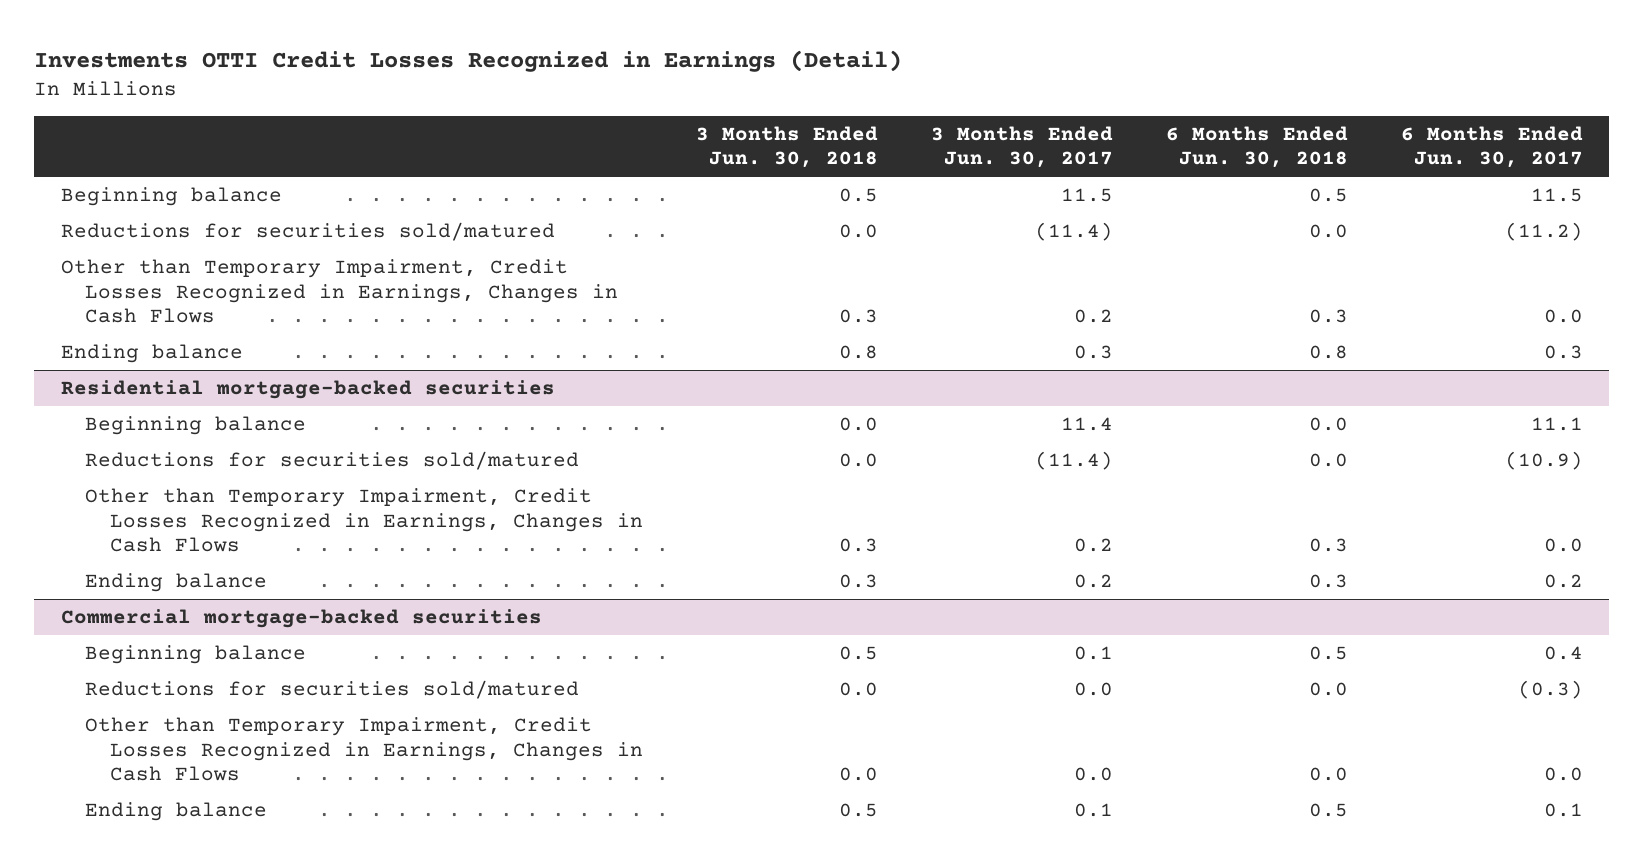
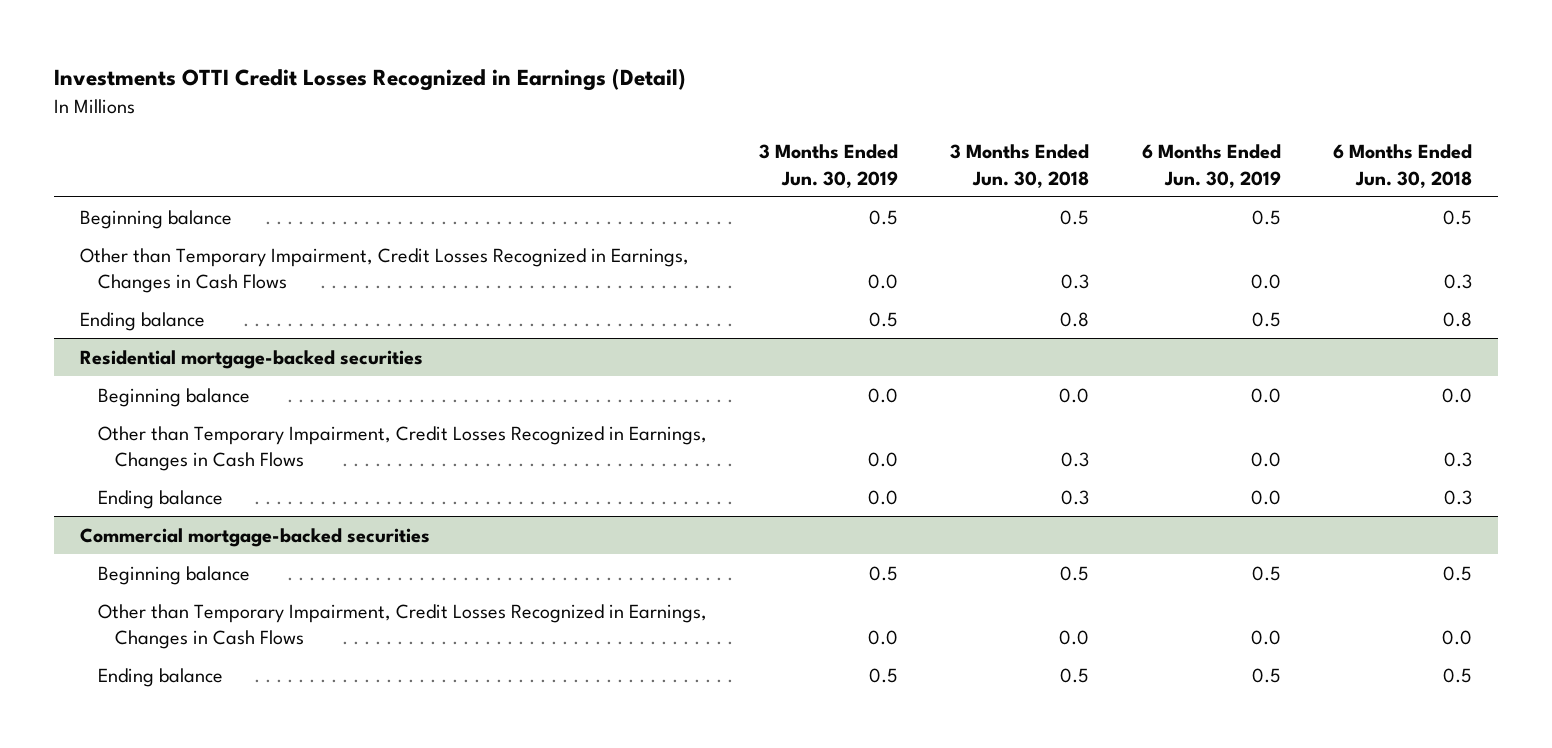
- | 3 Months Ended Jun. 30, 2018 | 3 Months Ended Jun. 30, 2017 | 6 Months Ended Jun. 30, 2018 | 6 Months Ended Jun. 30, 2017
+ | 3 Months Ended Jun. 30, 2019 | 3 Months Ended Jun. 30, 2018 | 6 Months Ended Jun. 30, 2019 | 6 Months Ended Jun. 30, 2018
- Reductions for securities sold/matured | 0.0 | (11.4) | 0.0 | (11.2)
@ Residential mortgage-backed securities
- Reductions for securities sold/matured | 0.0 | (11.4) | 0.0 | (10.9)
@ Commercial mortgage-backed securities
- Reductions for securities sold/matured | 0.0 | 0.0 | 0.0 | (0.3)

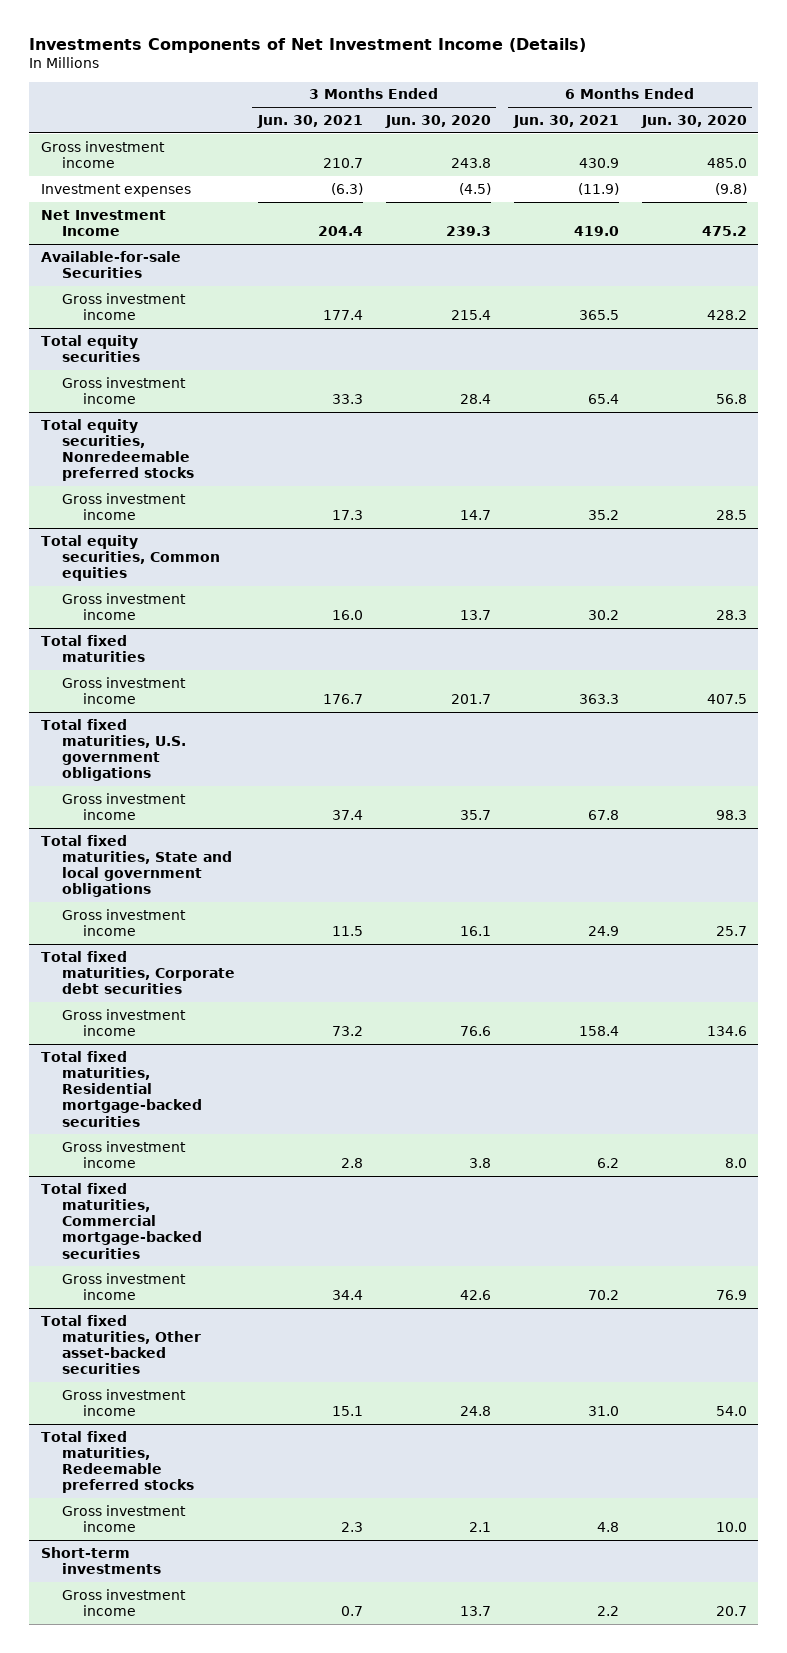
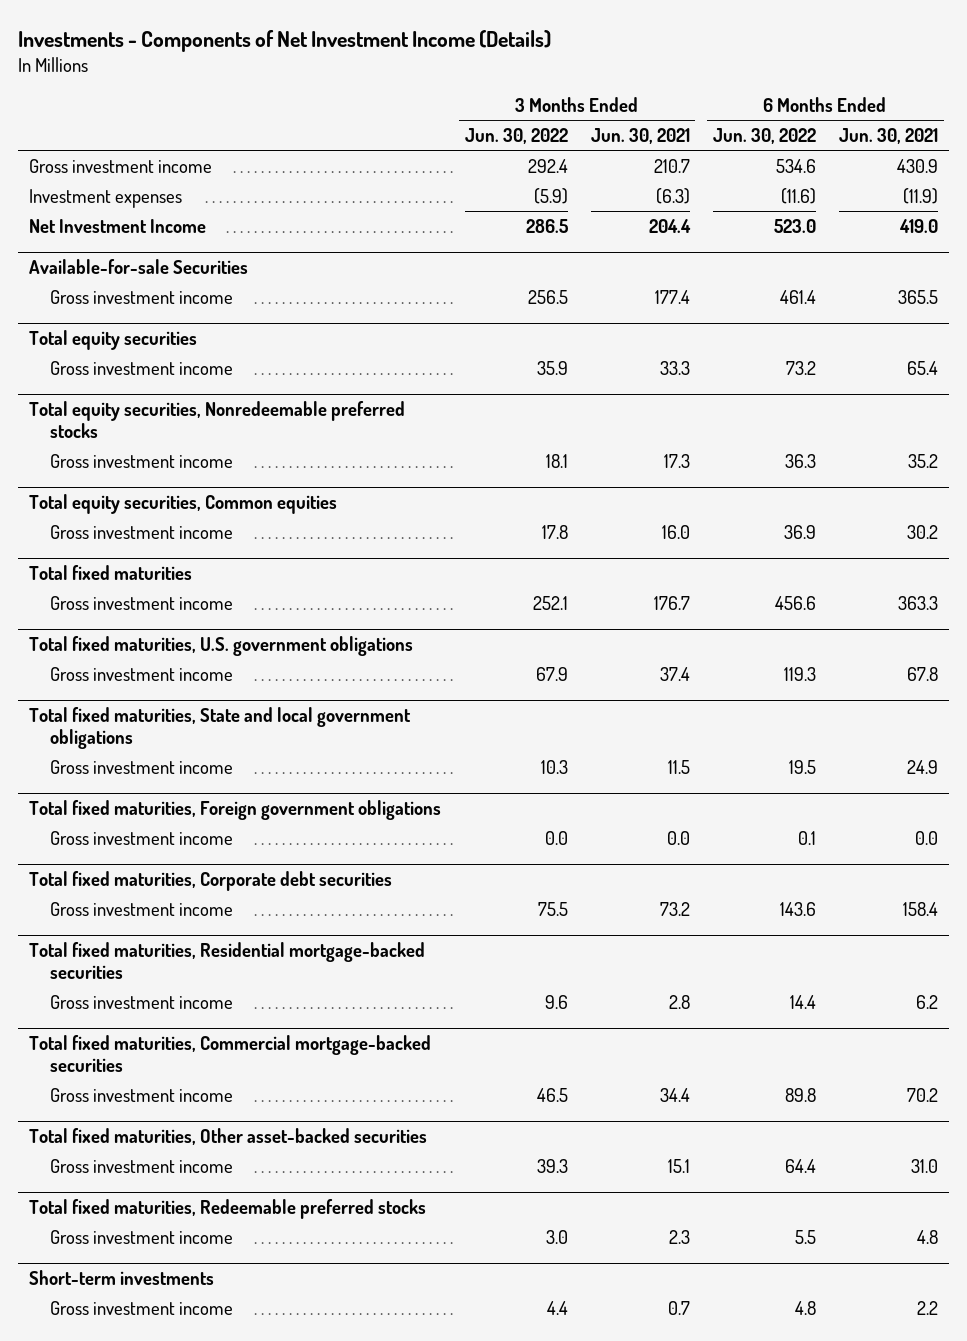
- Investments Components of Net Investment Income (Details)
+ Investments - Components of Net Investment Income (Details)
- | 3 Months Ended Jun. 30, 2021 | 3 Months Ended Jun. 30, 2020 | 6 Months Ended Jun. 30, 2021 | 6 Months Ended Jun. 30, 2020
+ | 3 Months Ended Jun. 30, 2022 | 3 Months Ended Jun. 30, 2021 | 6 Months Ended Jun. 30, 2022 | 6 Months Ended Jun. 30, 2021
+ Total fixed maturities, Foreign government obligations
+ Gross investment income | 0.0 | 0.0 | 0.1 | 0.0

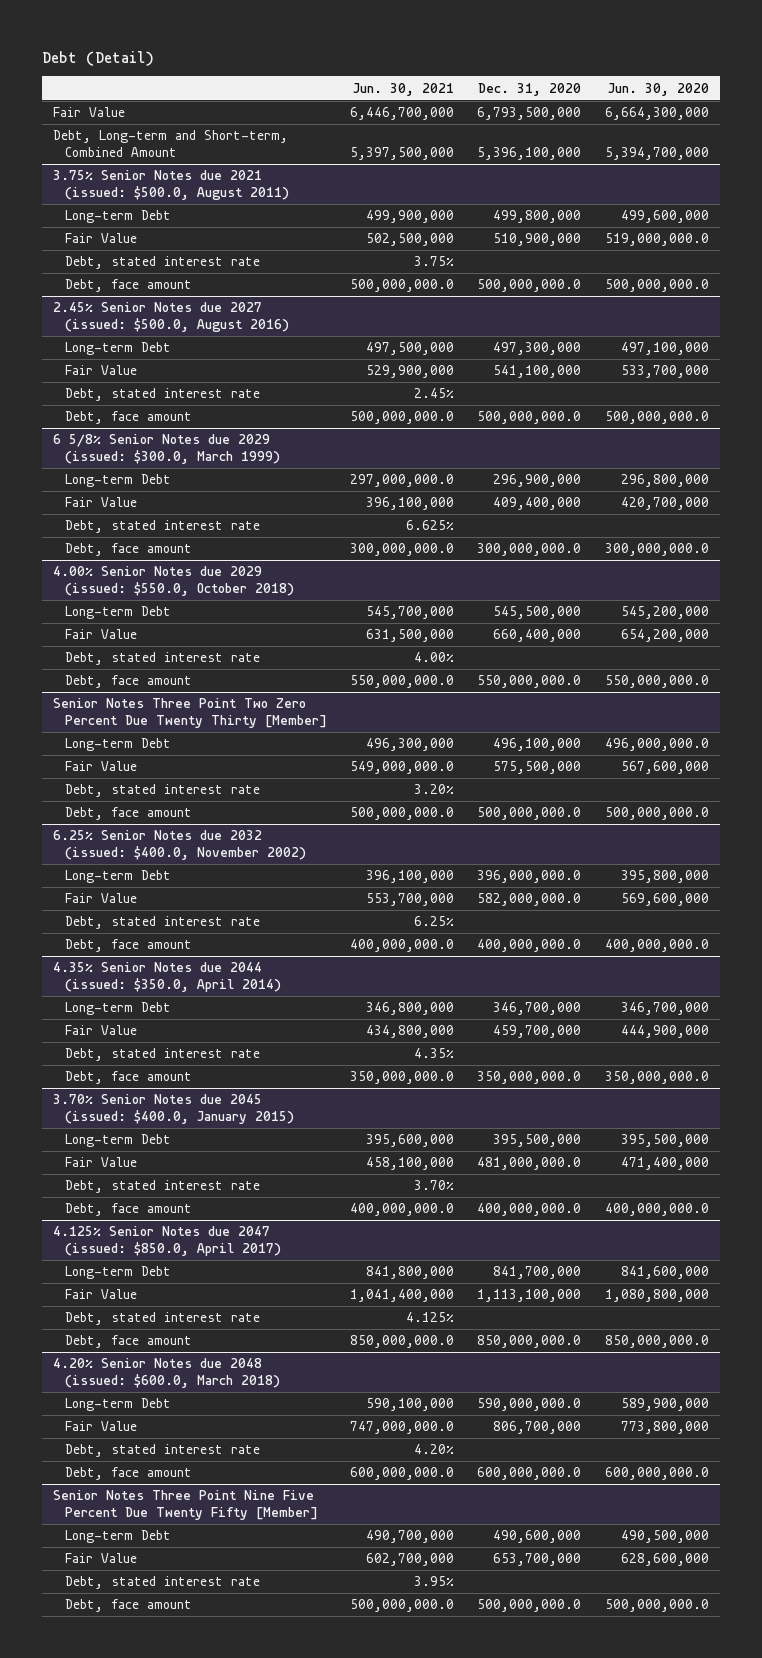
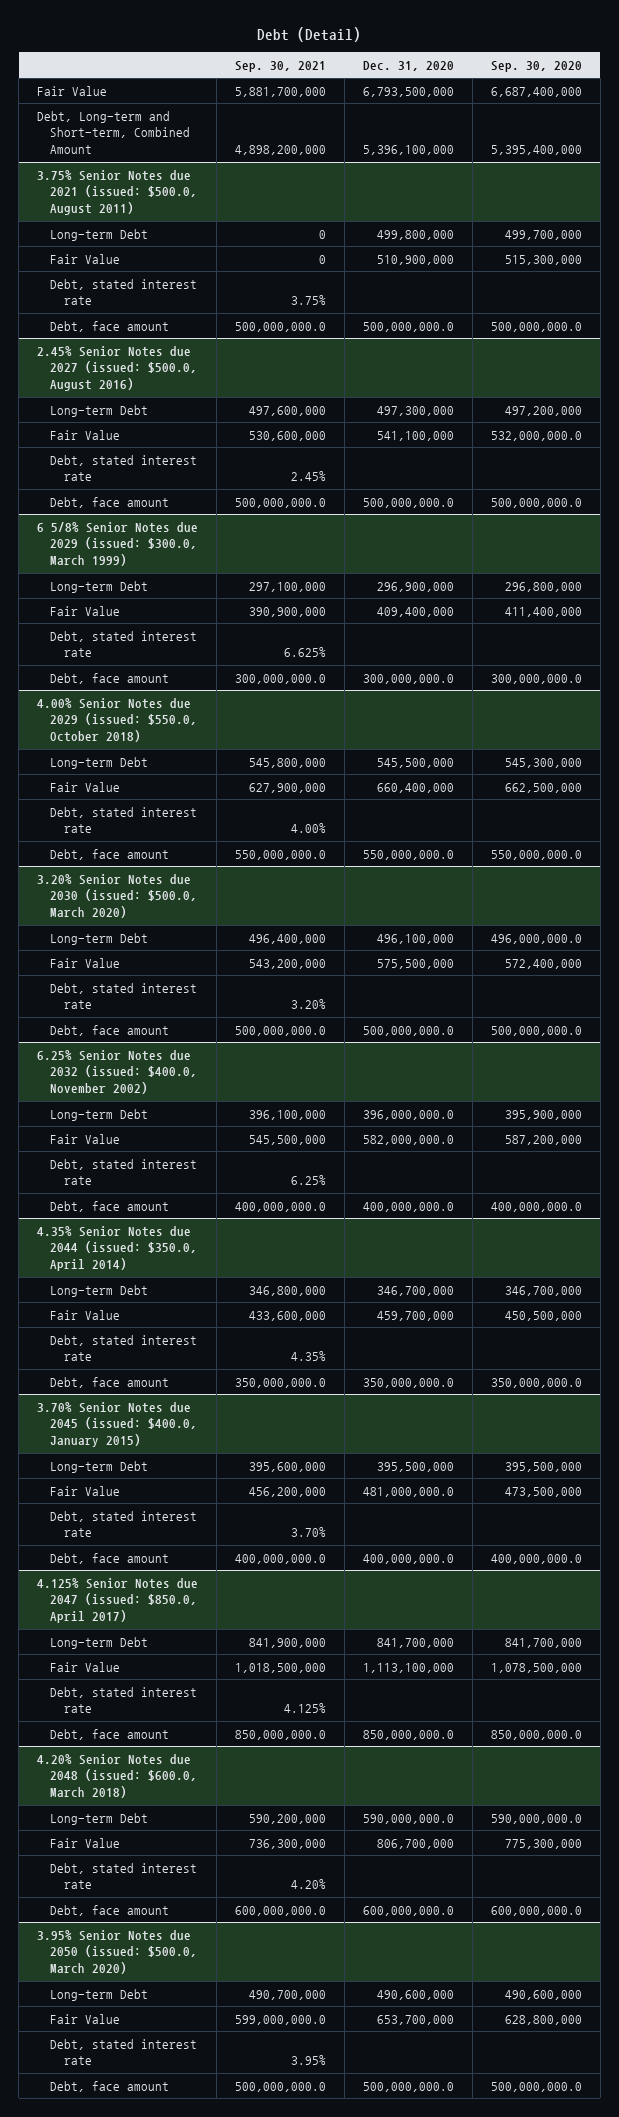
- | Jun. 30, 2021 | Dec. 31, 2020 | Jun. 30, 2020
+ | Sep. 30, 2021 | Dec. 31, 2020 | Sep. 30, 2020
- Senior Notes Three Point Two Zero Percent Due Twenty Thirty [Member]
+ 3.20% Senior Notes due 2030 (issued: $500.0, March 2020)
- Senior Notes Three Point Nine Five Percent Due Twenty Fifty [Member]
+ 3.95% Senior Notes due 2050 (issued: $500.0, March 2020)

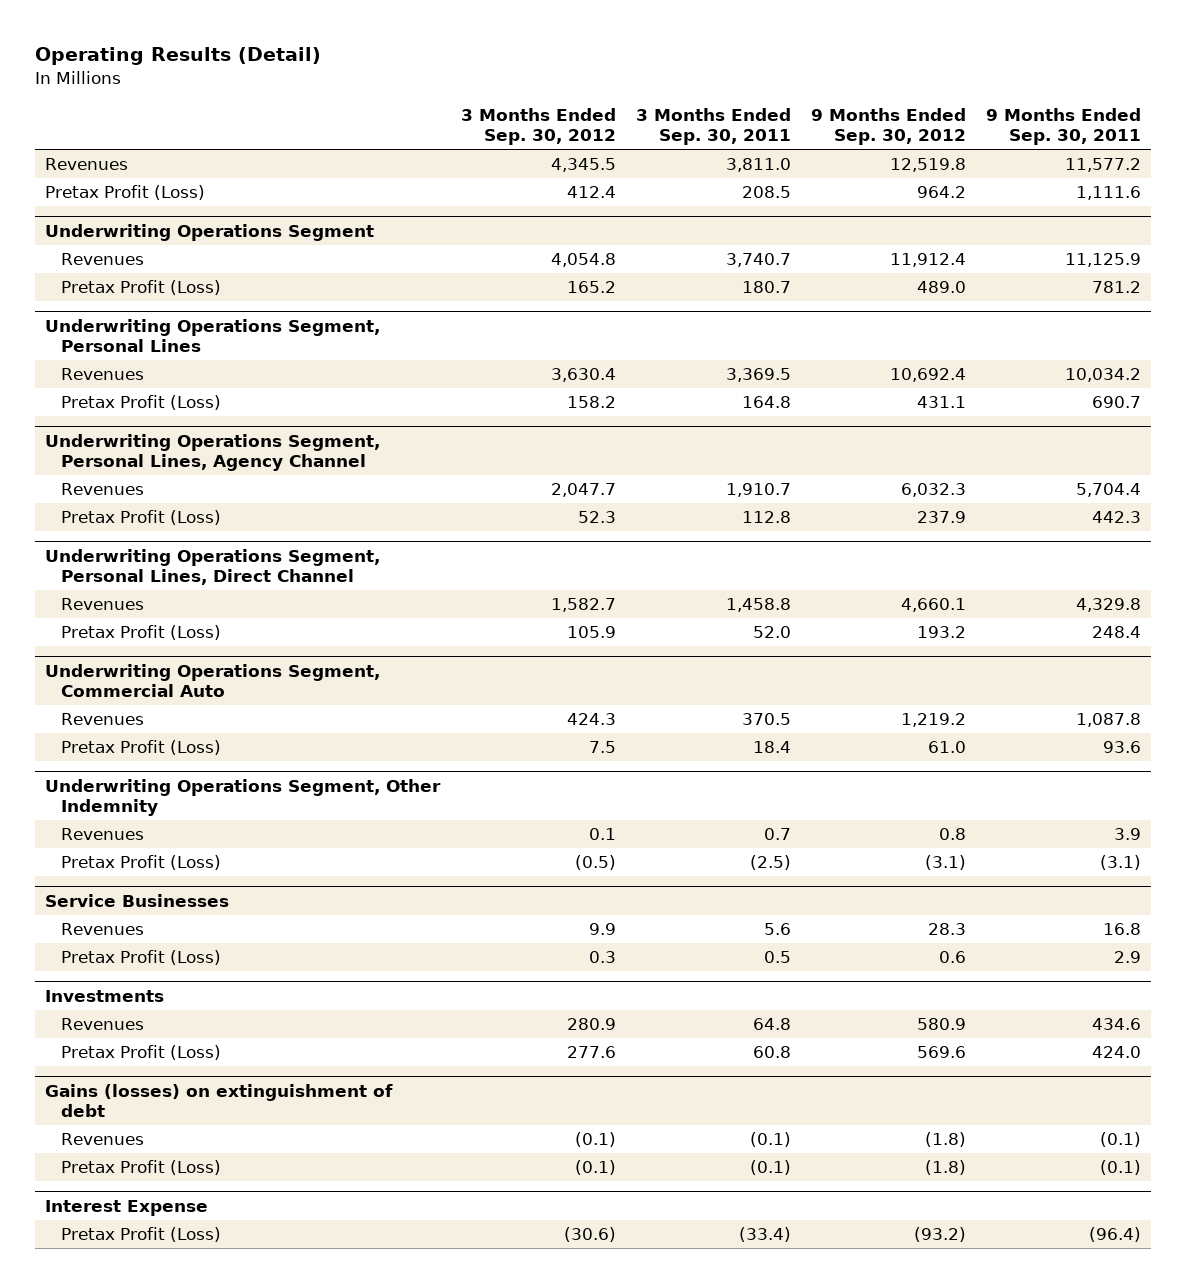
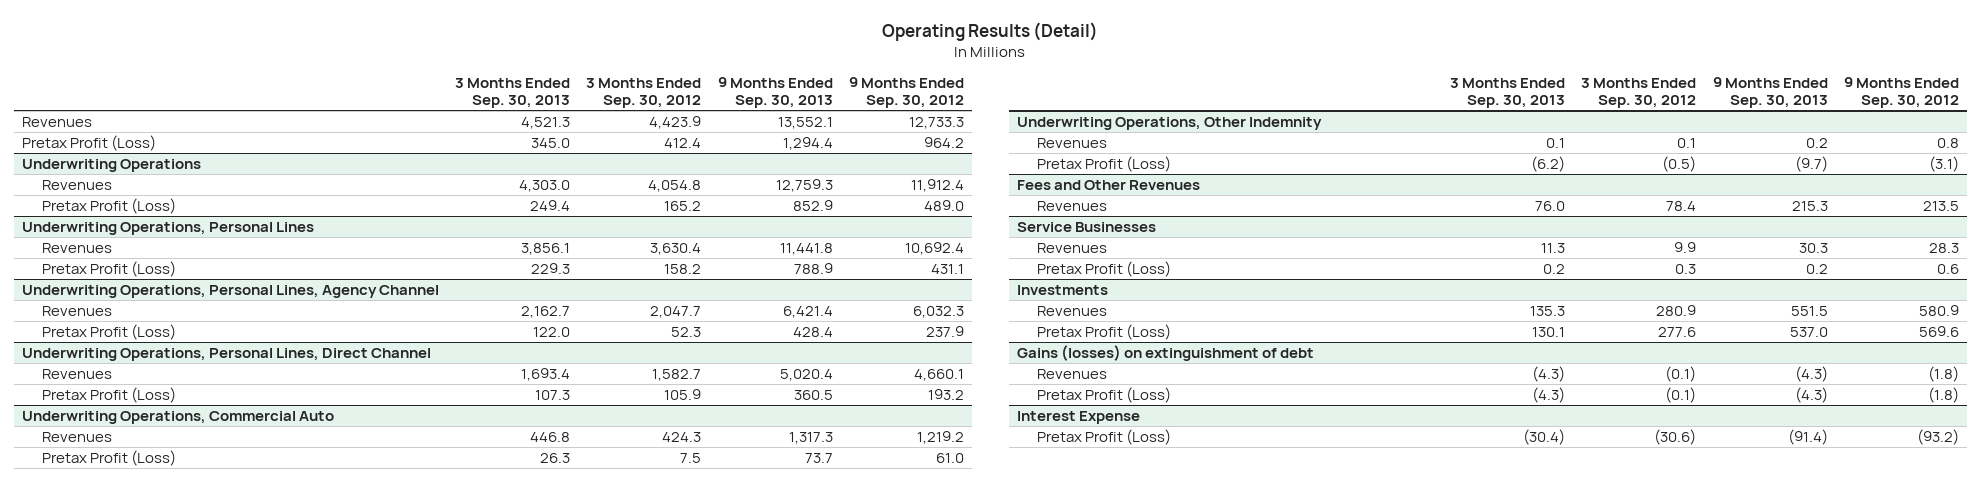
- | 3 Months Ended Sep. 30, 2012 | 3 Months Ended Sep. 30, 2011 | 9 Months Ended Sep. 30, 2012 | 9 Months Ended Sep. 30, 2011
+ | 3 Months Ended Sep. 30, 2013 | 3 Months Ended Sep. 30, 2012 | 9 Months Ended Sep. 30, 2013 | 9 Months Ended Sep. 30, 2012
- Revenues | 4,345.5 | 3,811.0 | 12,519.8 | 11,577.2
+ Revenues | 4,521.3 | 4,423.9 | 13,552.1 | 12,733.3
- Underwriting Operations Segment
+ Underwriting Operations
- Underwriting Operations Segment, Personal Lines
+ Underwriting Operations, Personal Lines
- Underwriting Operations Segment, Personal Lines, Agency Channel
+ Underwriting Operations, Personal Lines, Agency Channel
- Underwriting Operations Segment, Personal Lines, Direct Channel
+ Underwriting Operations, Personal Lines, Direct Channel
- Underwriting Operations Segment, Commercial Auto
+ Underwriting Operations, Commercial Auto
- Underwriting Operations Segment, Other Indemnity
+ Underwriting Operations, Other Indemnity
+ Fees and Other Revenues
+ Revenues | 76.0 | 78.4 | 215.3 | 213.5

